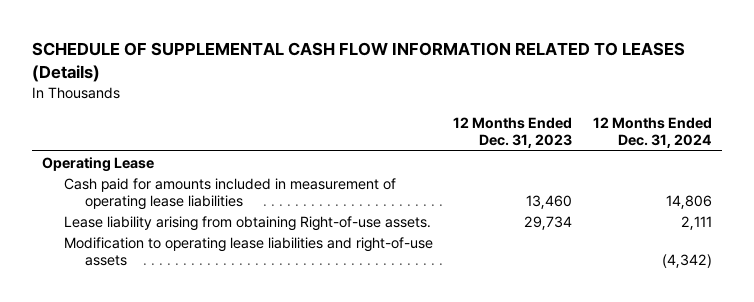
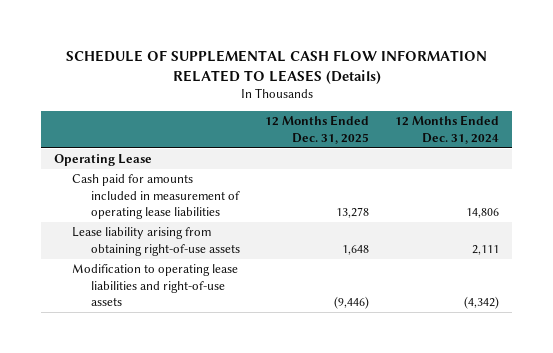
- | 12 Months Ended Dec. 31, 2023 | 12 Months Ended Dec. 31, 2024
+ | 12 Months Ended Dec. 31, 2025 | 12 Months Ended Dec. 31, 2024
- Lease liability arising from obtaining Right-of-use assets. | 29,734 | 2,111
+ Lease liability arising from obtaining right-of-use assets | 1,648 | 2,111

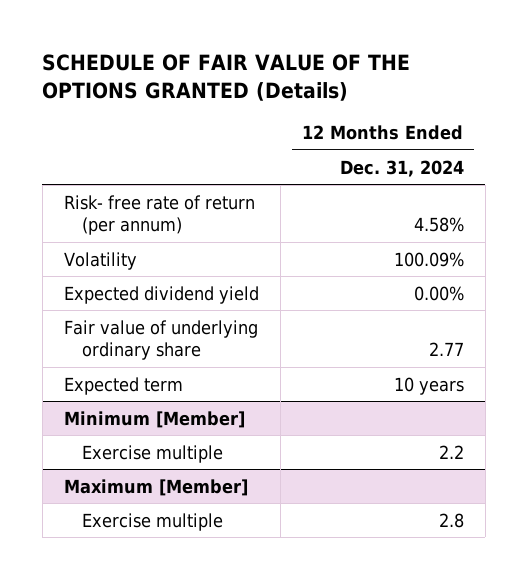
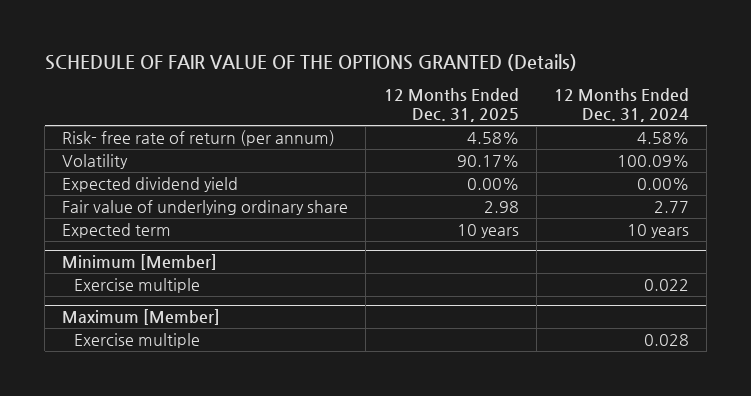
- | 12 Months Ended Dec. 31, 2024
+ | 12 Months Ended Dec. 31, 2025 | 12 Months Ended Dec. 31, 2024
@ Minimum [Member]
- Exercise multiple | 2.2
+ Exercise multiple | | 0.022
@ Maximum [Member]
- Exercise multiple | 2.8
+ Exercise multiple | | 0.028

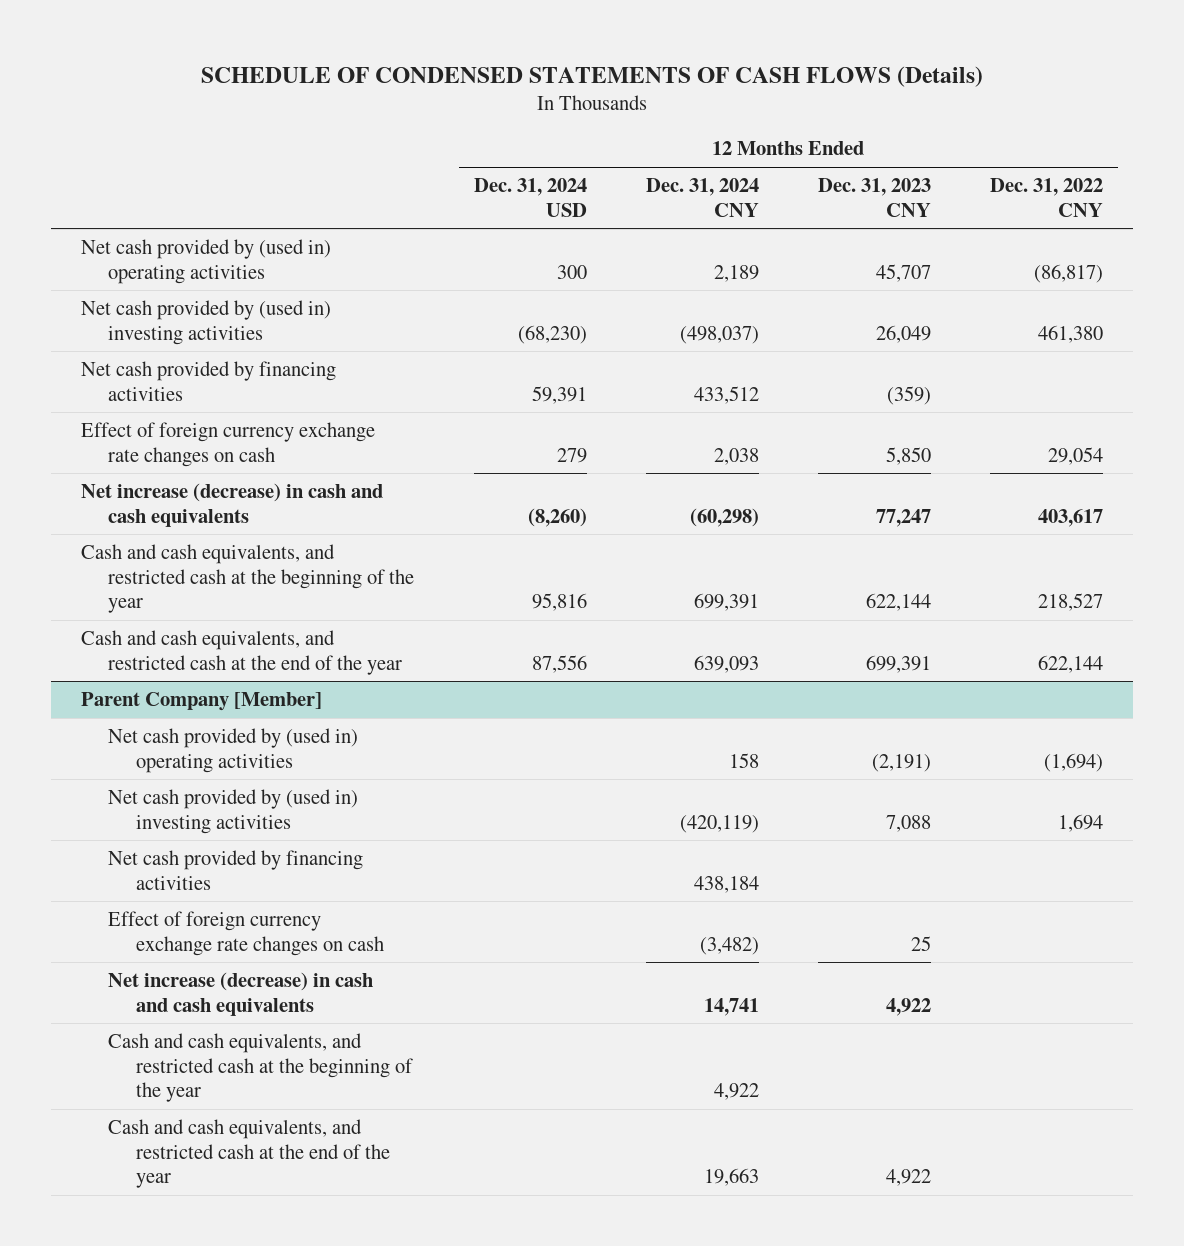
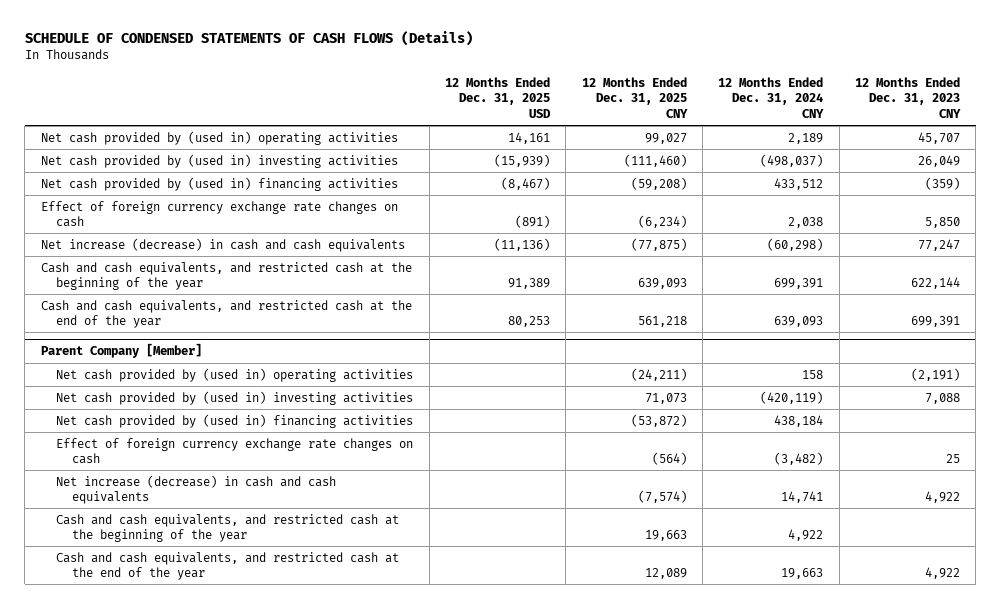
- | 12 Months Ended Dec. 31, 2024 USD | 12 Months Ended Dec. 31, 2024 CNY | 12 Months Ended Dec. 31, 2023 CNY | 12 Months Ended Dec. 31, 2022 CNY
+ | 12 Months Ended Dec. 31, 2025 USD | 12 Months Ended Dec. 31, 2025 CNY | 12 Months Ended Dec. 31, 2024 CNY | 12 Months Ended Dec. 31, 2023 CNY
- Net cash provided by financing activities | 59,391 | 433,512 | (359) |
+ Net cash provided by (used in) financing activities | (8,467) | (59,208) | 433,512 | (359)
@ Parent Company [Member]
- Net cash provided by financing activities | | 438,184 | |
+ Net cash provided by (used in) financing activities | | (53,872) | 438,184 |

